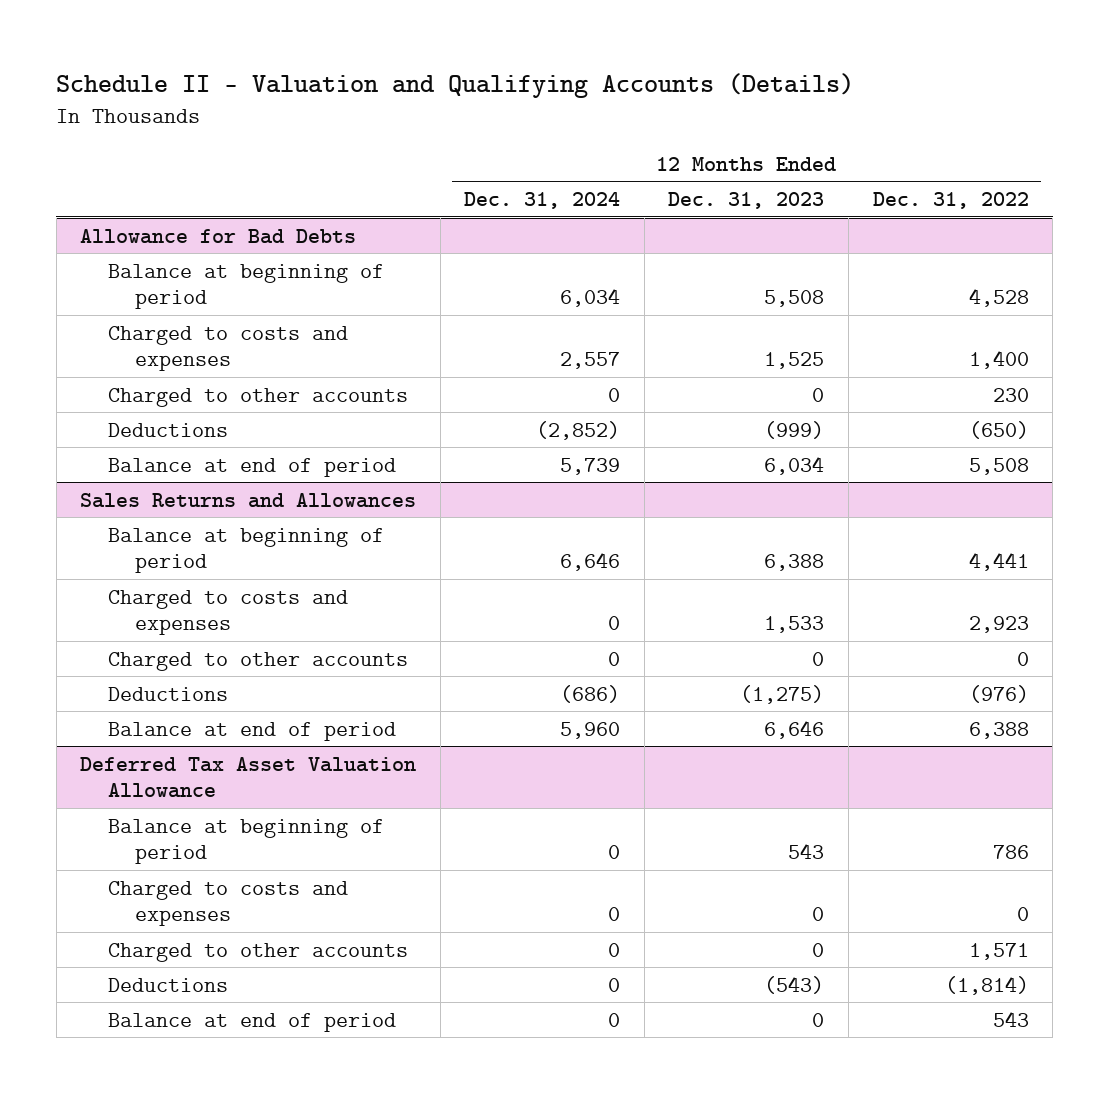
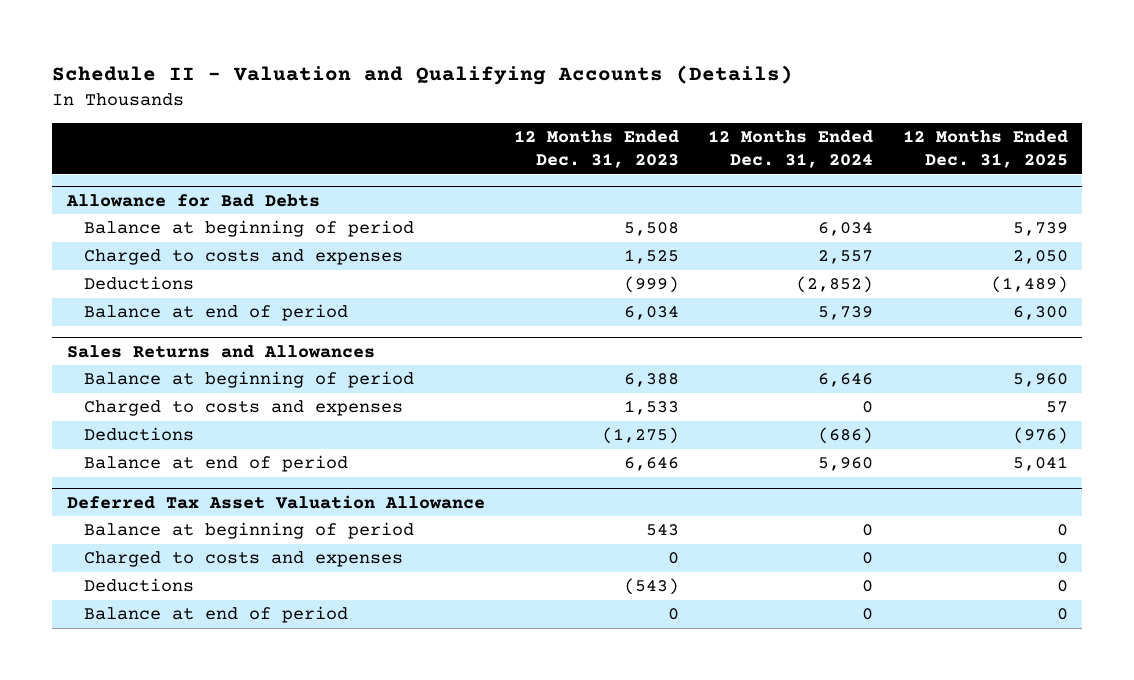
- | 12 Months Ended Dec. 31, 2024 | 12 Months Ended Dec. 31, 2023 | 12 Months Ended Dec. 31, 2022
+ | 12 Months Ended Dec. 31, 2023 | 12 Months Ended Dec. 31, 2024 | 12 Months Ended Dec. 31, 2025
@ Allowance for Bad Debts
- Charged to other accounts | 0 | 0 | 230
@ Sales Returns and Allowances
- Charged to other accounts | 0 | 0 | 0
@ Deferred Tax Asset Valuation Allowance
- Charged to other accounts | 0 | 0 | 1,571

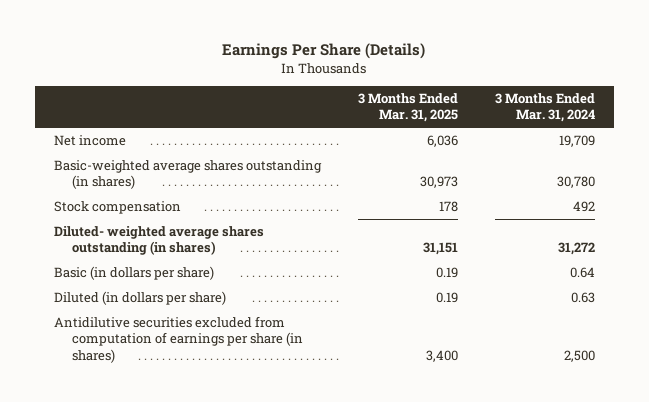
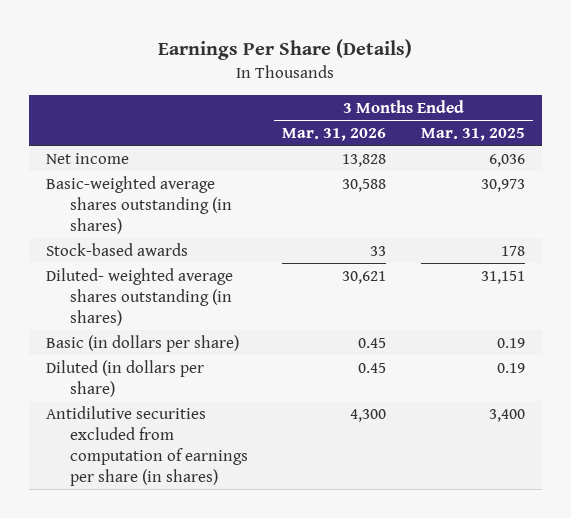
- | 3 Months Ended Mar. 31, 2025 | 3 Months Ended Mar. 31, 2024
+ | 3 Months Ended Mar. 31, 2026 | 3 Months Ended Mar. 31, 2025
- Stock compensation | 178 | 492
+ Stock-based awards | 33 | 178

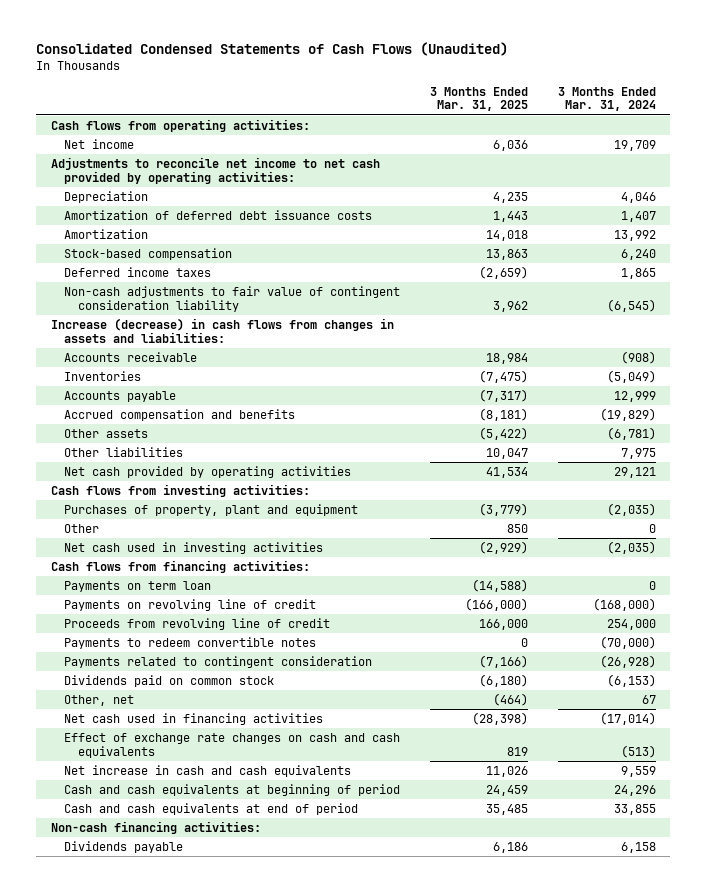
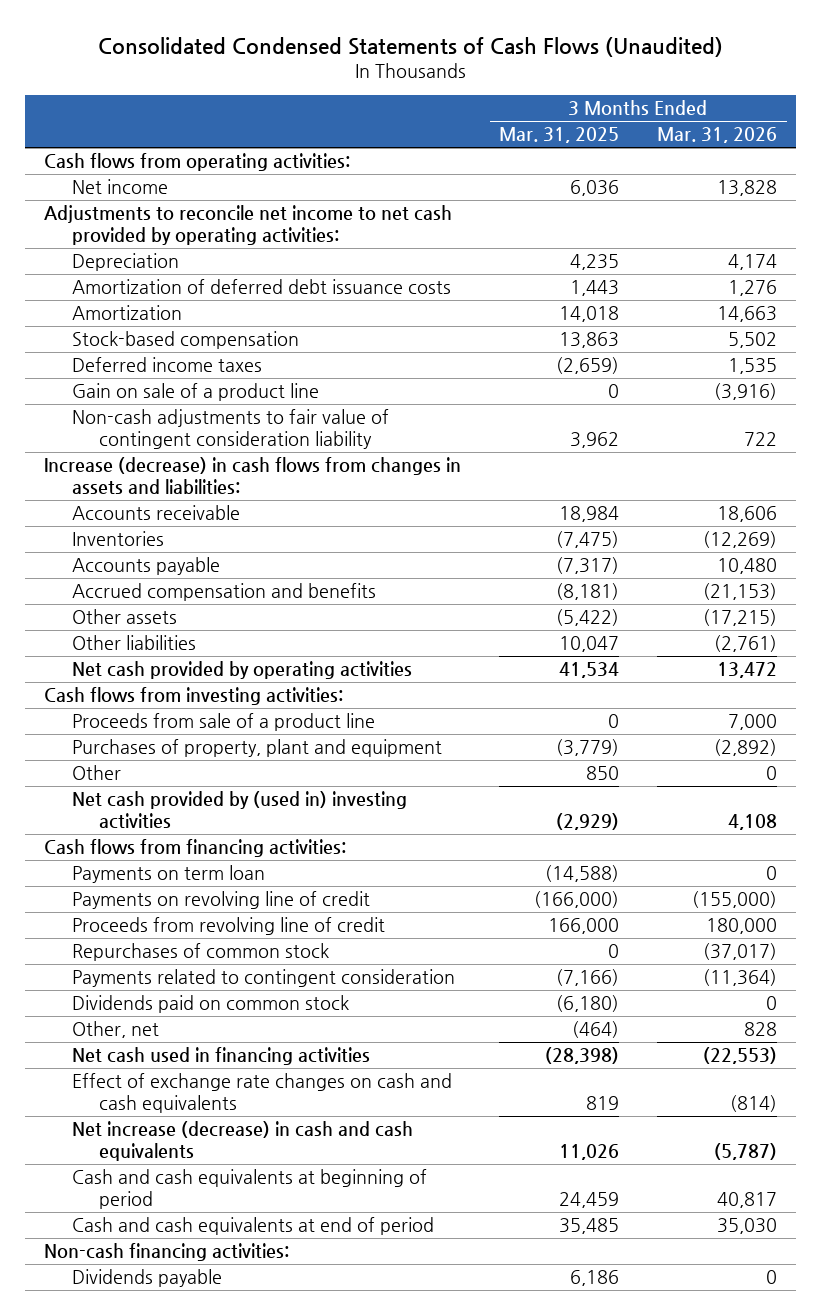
- | 3 Months Ended Mar. 31, 2025 | 3 Months Ended Mar. 31, 2024
+ | 3 Months Ended Mar. 31, 2025 | 3 Months Ended Mar. 31, 2026
+ Gain on sale of a product line | 0 | (3,916)
+ Proceeds from sale of a product line | 0 | 7,000
- Net cash used in investing activities | (2,929) | (2,035)
+ Net cash provided by (used in) investing activities | (2,929) | 4,108
- Payments to redeem convertible notes | 0 | (70,000)
+ Repurchases of common stock | 0 | (37,017)
- Net increase in cash and cash equivalents | 11,026 | 9,559
+ Net increase (decrease) in cash and cash equivalents | 11,026 | (5,787)

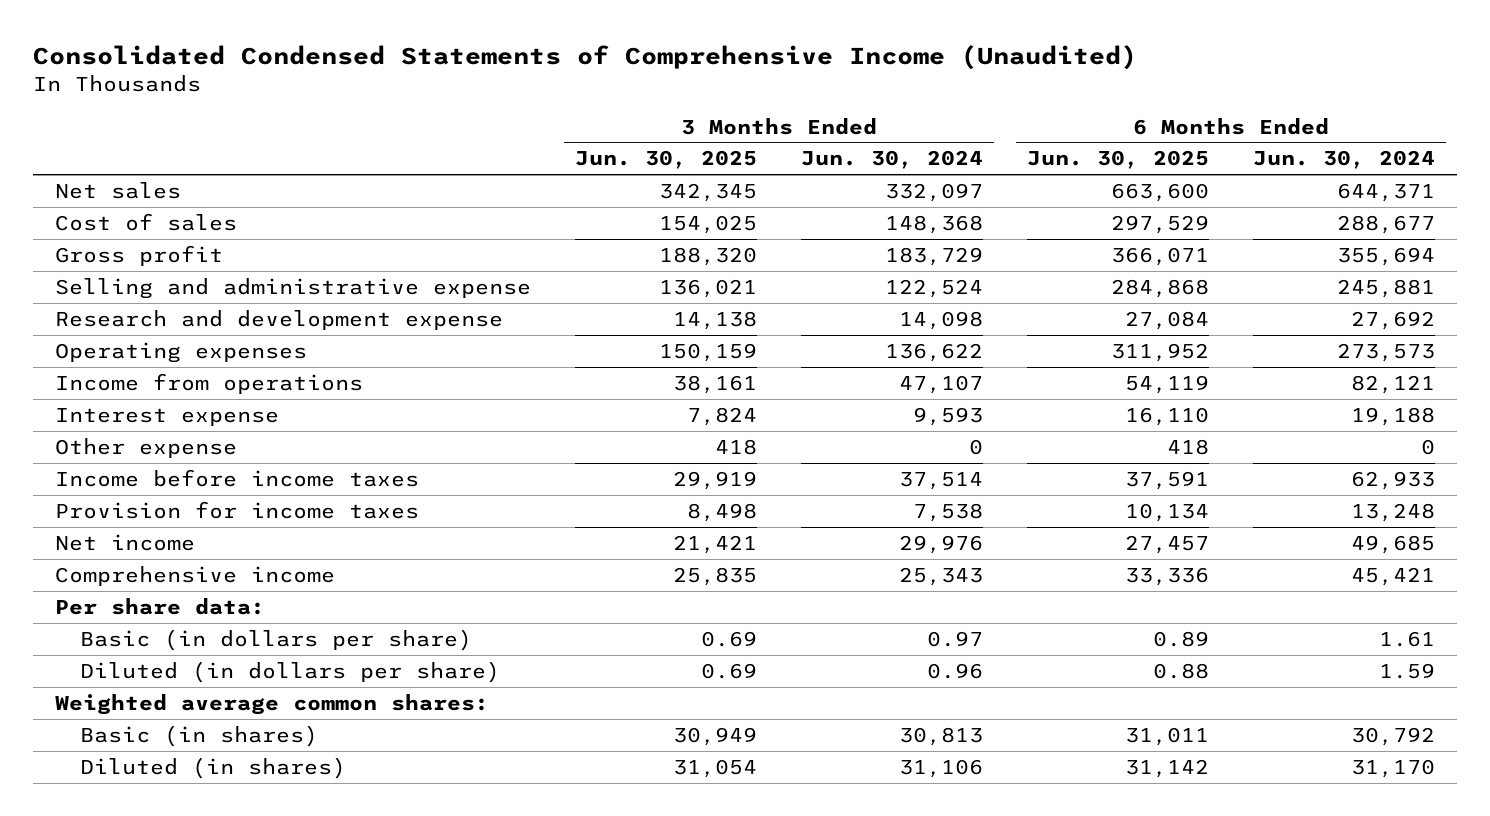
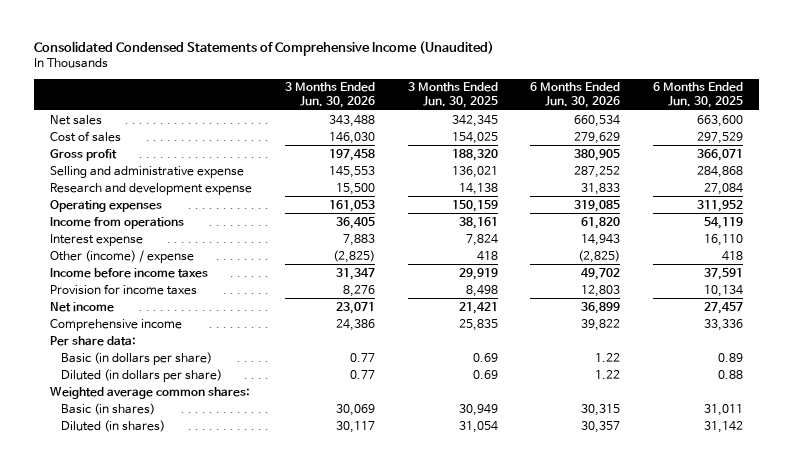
- | 3 Months Ended Jun. 30, 2025 | 3 Months Ended Jun. 30, 2024 | 6 Months Ended Jun. 30, 2025 | 6 Months Ended Jun. 30, 2024
+ | 3 Months Ended Jun. 30, 2026 | 3 Months Ended Jun. 30, 2025 | 6 Months Ended Jun. 30, 2026 | 6 Months Ended Jun. 30, 2025
- Other expense | 418 | 0 | 418 | 0
+ Other (income) / expense | (2,825) | 418 | (2,825) | 418

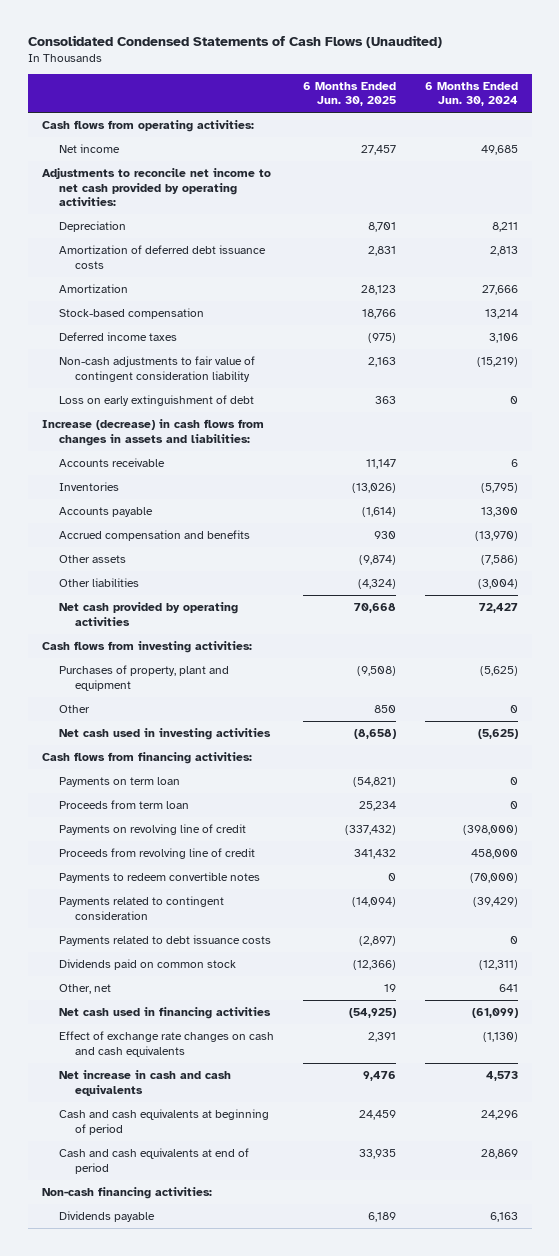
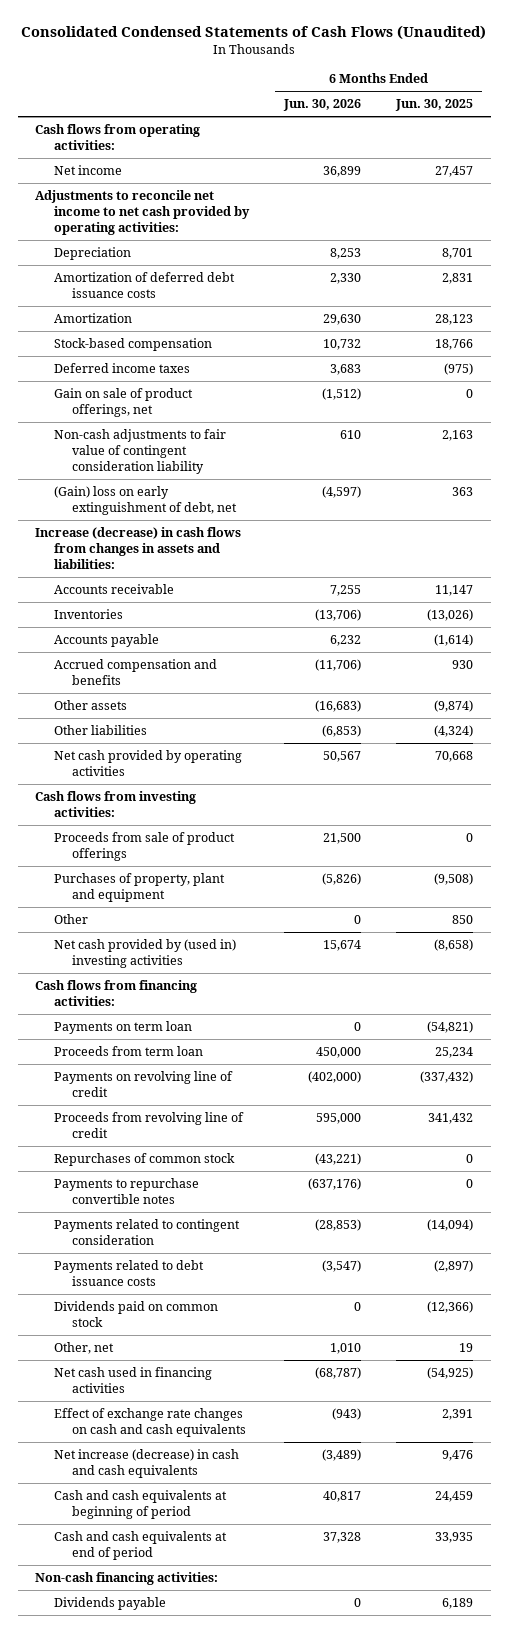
- | 6 Months Ended Jun. 30, 2025 | 6 Months Ended Jun. 30, 2024
+ | 6 Months Ended Jun. 30, 2026 | 6 Months Ended Jun. 30, 2025
+ Gain on sale of product offerings, net | (1,512) | 0
- Loss on early extinguishment of debt | 363 | 0
+ (Gain) loss on early extinguishment of debt, net | (4,597) | 363
+ Proceeds from sale of product offerings | 21,500 | 0
- Net cash used in investing activities | (8,658) | (5,625)
+ Net cash provided by (used in) investing activities | 15,674 | (8,658)
- Payments to redeem convertible notes | 0 | (70,000)
+ Repurchases of common stock | (43,221) | 0
+ Payments to repurchase convertible notes | (637,176) | 0
- Net increase in cash and cash equivalents | 9,476 | 4,573
+ Net increase (decrease) in cash and cash equivalents | (3,489) | 9,476

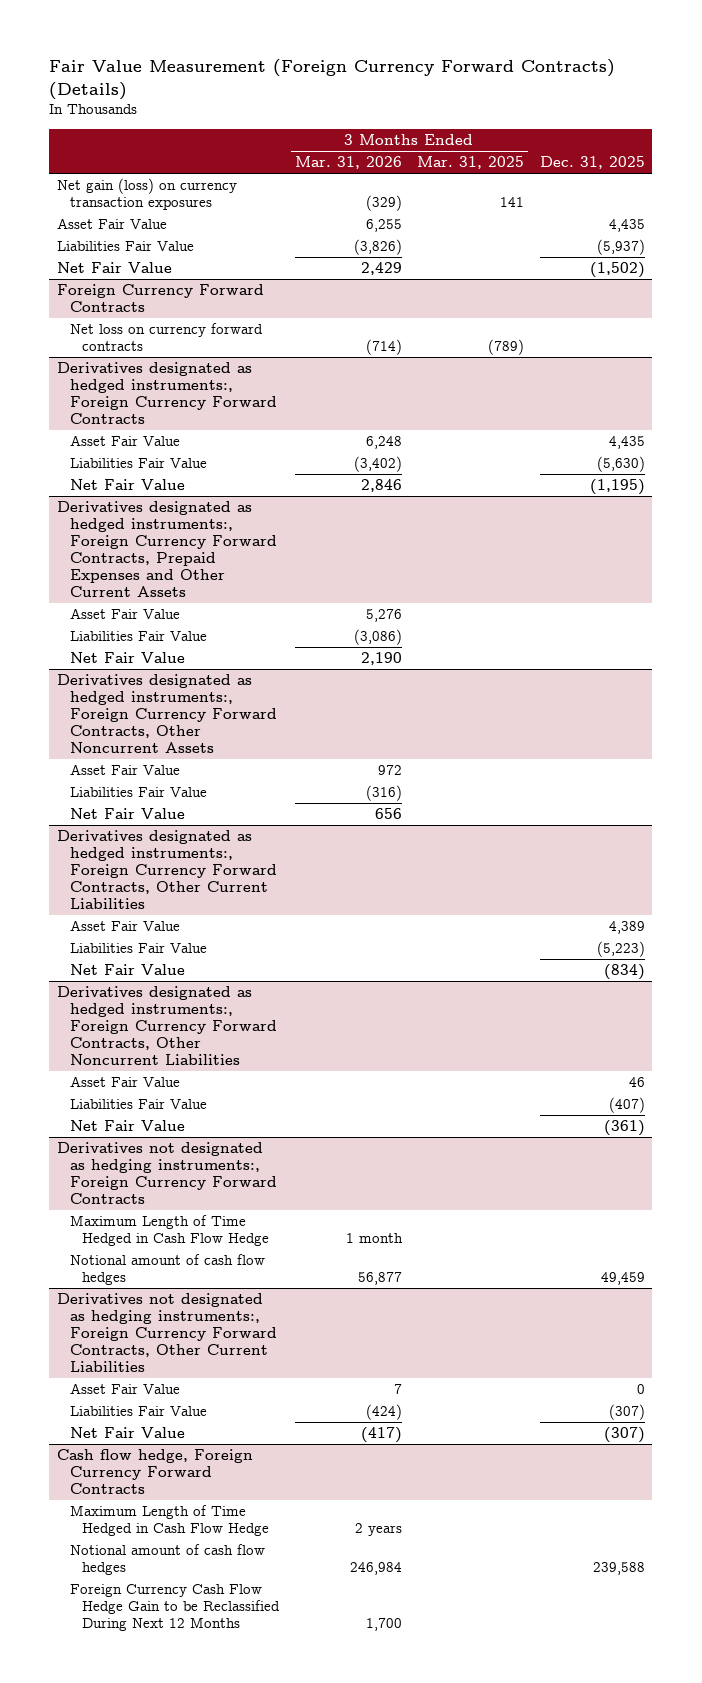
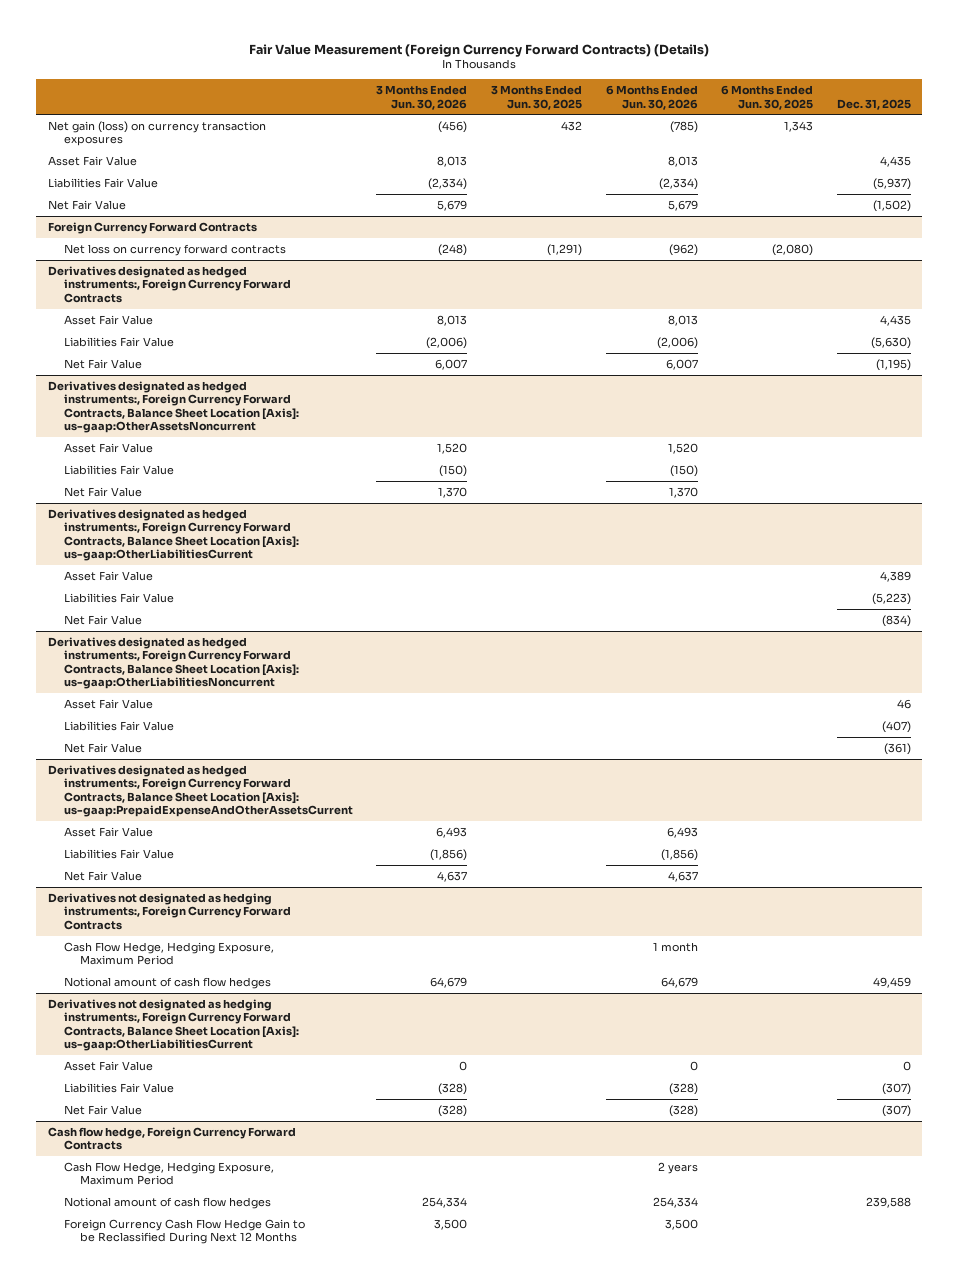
- | 3 Months Ended Mar. 31, 2026 | 3 Months Ended Mar. 31, 2025 | Dec. 31, 2025
+ | 3 Months Ended Jun. 30, 2026 | 3 Months Ended Jun. 30, 2025 | 6 Months Ended Jun. 30, 2026 | 6 Months Ended Jun. 30, 2025 | Dec. 31, 2025
- Derivatives designated as hedged instruments:, Foreign Currency Forward Contracts, Prepaid Expenses and Other Current Assets
- Asset Fair Value | 5,276 | |
- Liabilities Fair Value | (3,086) | |
- Net Fair Value | 2,190 | |
- Derivatives designated as hedged instruments:, Foreign Currency Forward Contracts, Other Noncurrent Assets
+ Derivatives designated as hedged instruments:, Foreign Currency Forward Contracts, Balance Sheet Location [Axis]: us-gaap:OtherAssetsNoncurrent
- Derivatives designated as hedged instruments:, Foreign Currency Forward Contracts, Other Current Liabilities
+ Derivatives designated as hedged instruments:, Foreign Currency Forward Contracts, Balance Sheet Location [Axis]: us-gaap:OtherLiabilitiesCurrent
- Derivatives designated as hedged instruments:, Foreign Currency Forward Contracts, Other Noncurrent Liabilities
+ Derivatives designated as hedged instruments:, Foreign Currency Forward Contracts, Balance Sheet Location [Axis]: us-gaap:OtherLiabilitiesNoncurrent
+ Derivatives designated as hedged instruments:, Foreign Currency Forward Contracts, Balance Sheet Location [Axis]: us-gaap:PrepaidExpenseAndOtherAssetsCurrent
+ Asset Fair Value | 6,493 | | 6,493 | |
+ Liabilities Fair Value | (1,856) | | (1,856) | |
+ Net Fair Value | 4,637 | | 4,637 | |
@ Derivatives not designated as hedging instruments:, Foreign Currency Forward Contracts
- Maximum Length of Time Hedged in Cash Flow Hedge | 1 month | |
+ Cash Flow Hedge, Hedging Exposure, Maximum Period | | | 1 month | |
- Derivatives not designated as hedging instruments:, Foreign Currency Forward Contracts, Other Current Liabilities
+ Derivatives not designated as hedging instruments:, Foreign Currency Forward Contracts, Balance Sheet Location [Axis]: us-gaap:OtherLiabilitiesCurrent
@ Cash flow hedge, Foreign Currency Forward Contracts
- Maximum Length of Time Hedged in Cash Flow Hedge | 2 years | |
+ Cash Flow Hedge, Hedging Exposure, Maximum Period | | | 2 years | |

